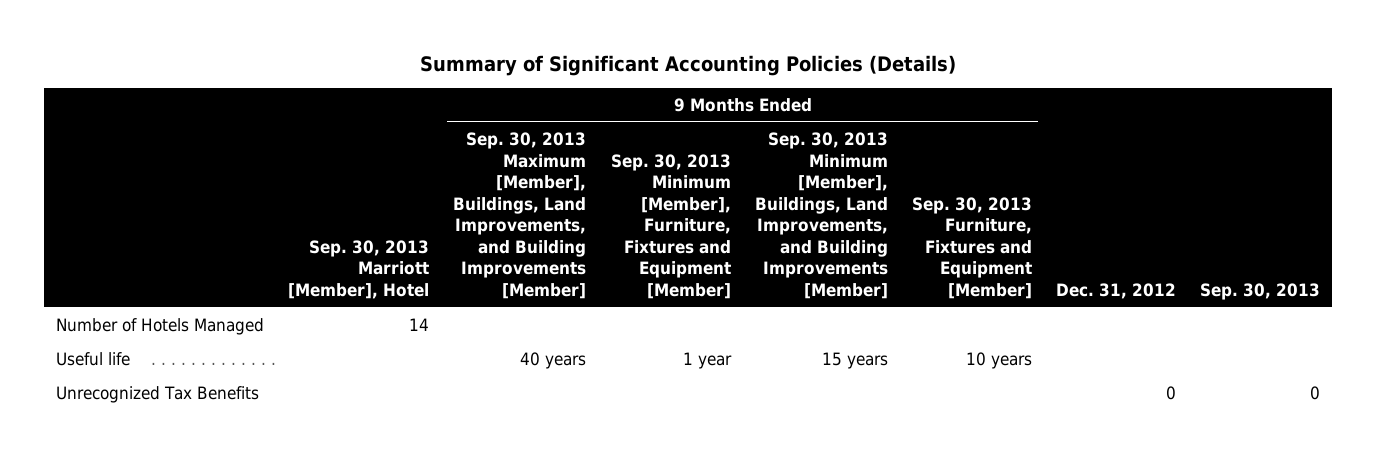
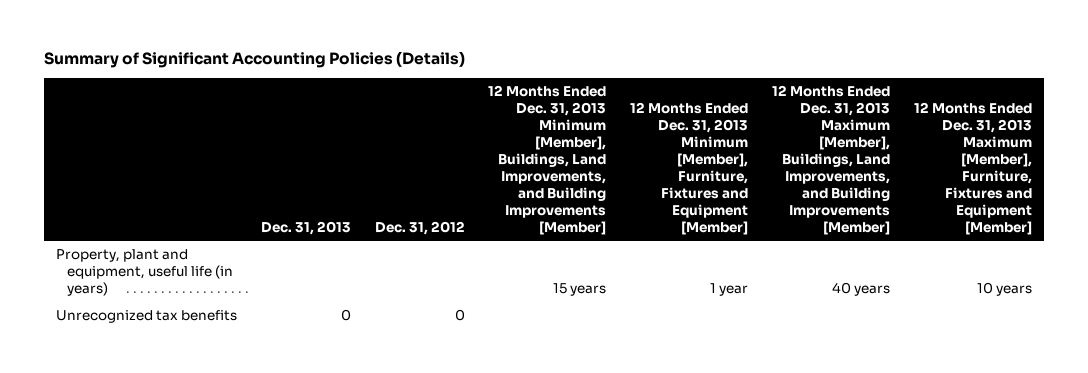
- | Sep. 30, 2013 Marriott [Member], Hotel | 9 Months Ended Sep. 30, 2013 Maximum [Member], Buildings, Land Improvements, and Building Improvements [Member] | 9 Months Ended Sep. 30, 2013 Minimum [Member], Furniture, Fixtures and Equipment [Member] | 9 Months Ended Sep. 30, 2013 Minimum [Member], Buildings, Land Improvements, and Building Improvements [Member] | 9 Months Ended Sep. 30, 2013 Furniture, Fixtures and Equipment [Member] | Dec. 31, 2012 | Sep. 30, 2013
+ | Dec. 31, 2013 | Dec. 31, 2012 | 12 Months Ended Dec. 31, 2013 Minimum [Member], Buildings, Land Improvements, and Building Improvements [Member] | 12 Months Ended Dec. 31, 2013 Minimum [Member], Furniture, Fixtures and Equipment [Member] | 12 Months Ended Dec. 31, 2013 Maximum [Member], Buildings, Land Improvements, and Building Improvements [Member] | 12 Months Ended Dec. 31, 2013 Maximum [Member], Furniture, Fixtures and Equipment [Member]
- Number of Hotels Managed | 14 | | | | | |
- Useful life | | 40 years | 1 year | 15 years | 10 years | |
- Unrecognized Tax Benefits | | | | | | 0 | 0
+ Property, plant and equipment, useful life (in years) | | | 15 years | 1 year | 40 years | 10 years
+ Unrecognized tax benefits | 0 | 0 | | | |

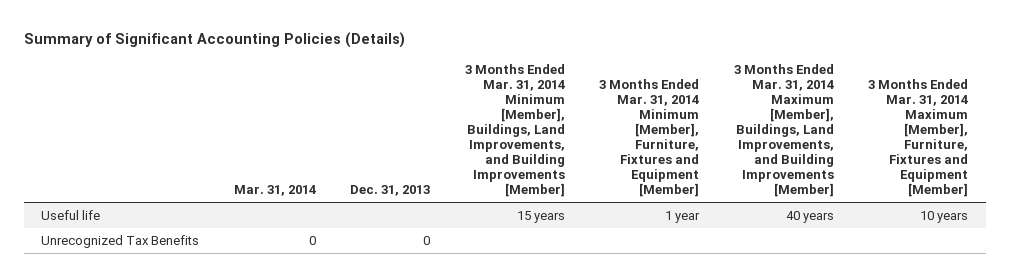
- | Dec. 31, 2013 | Dec. 31, 2012 | 12 Months Ended Dec. 31, 2013 Minimum [Member], Buildings, Land Improvements, and Building Improvements [Member] | 12 Months Ended Dec. 31, 2013 Minimum [Member], Furniture, Fixtures and Equipment [Member] | 12 Months Ended Dec. 31, 2013 Maximum [Member], Buildings, Land Improvements, and Building Improvements [Member] | 12 Months Ended Dec. 31, 2013 Maximum [Member], Furniture, Fixtures and Equipment [Member]
+ | Mar. 31, 2014 | Dec. 31, 2013 | 3 Months Ended Mar. 31, 2014 Minimum [Member], Buildings, Land Improvements, and Building Improvements [Member] | 3 Months Ended Mar. 31, 2014 Minimum [Member], Furniture, Fixtures and Equipment [Member] | 3 Months Ended Mar. 31, 2014 Maximum [Member], Buildings, Land Improvements, and Building Improvements [Member] | 3 Months Ended Mar. 31, 2014 Maximum [Member], Furniture, Fixtures and Equipment [Member]
- Property, plant and equipment, useful life (in years) | | | 15 years | 1 year | 40 years | 10 years
- Unrecognized tax benefits | 0 | 0 | | | |
+ Useful life | | | 15 years | 1 year | 40 years | 10 years
+ Unrecognized Tax Benefits | 0 | 0 | | | |

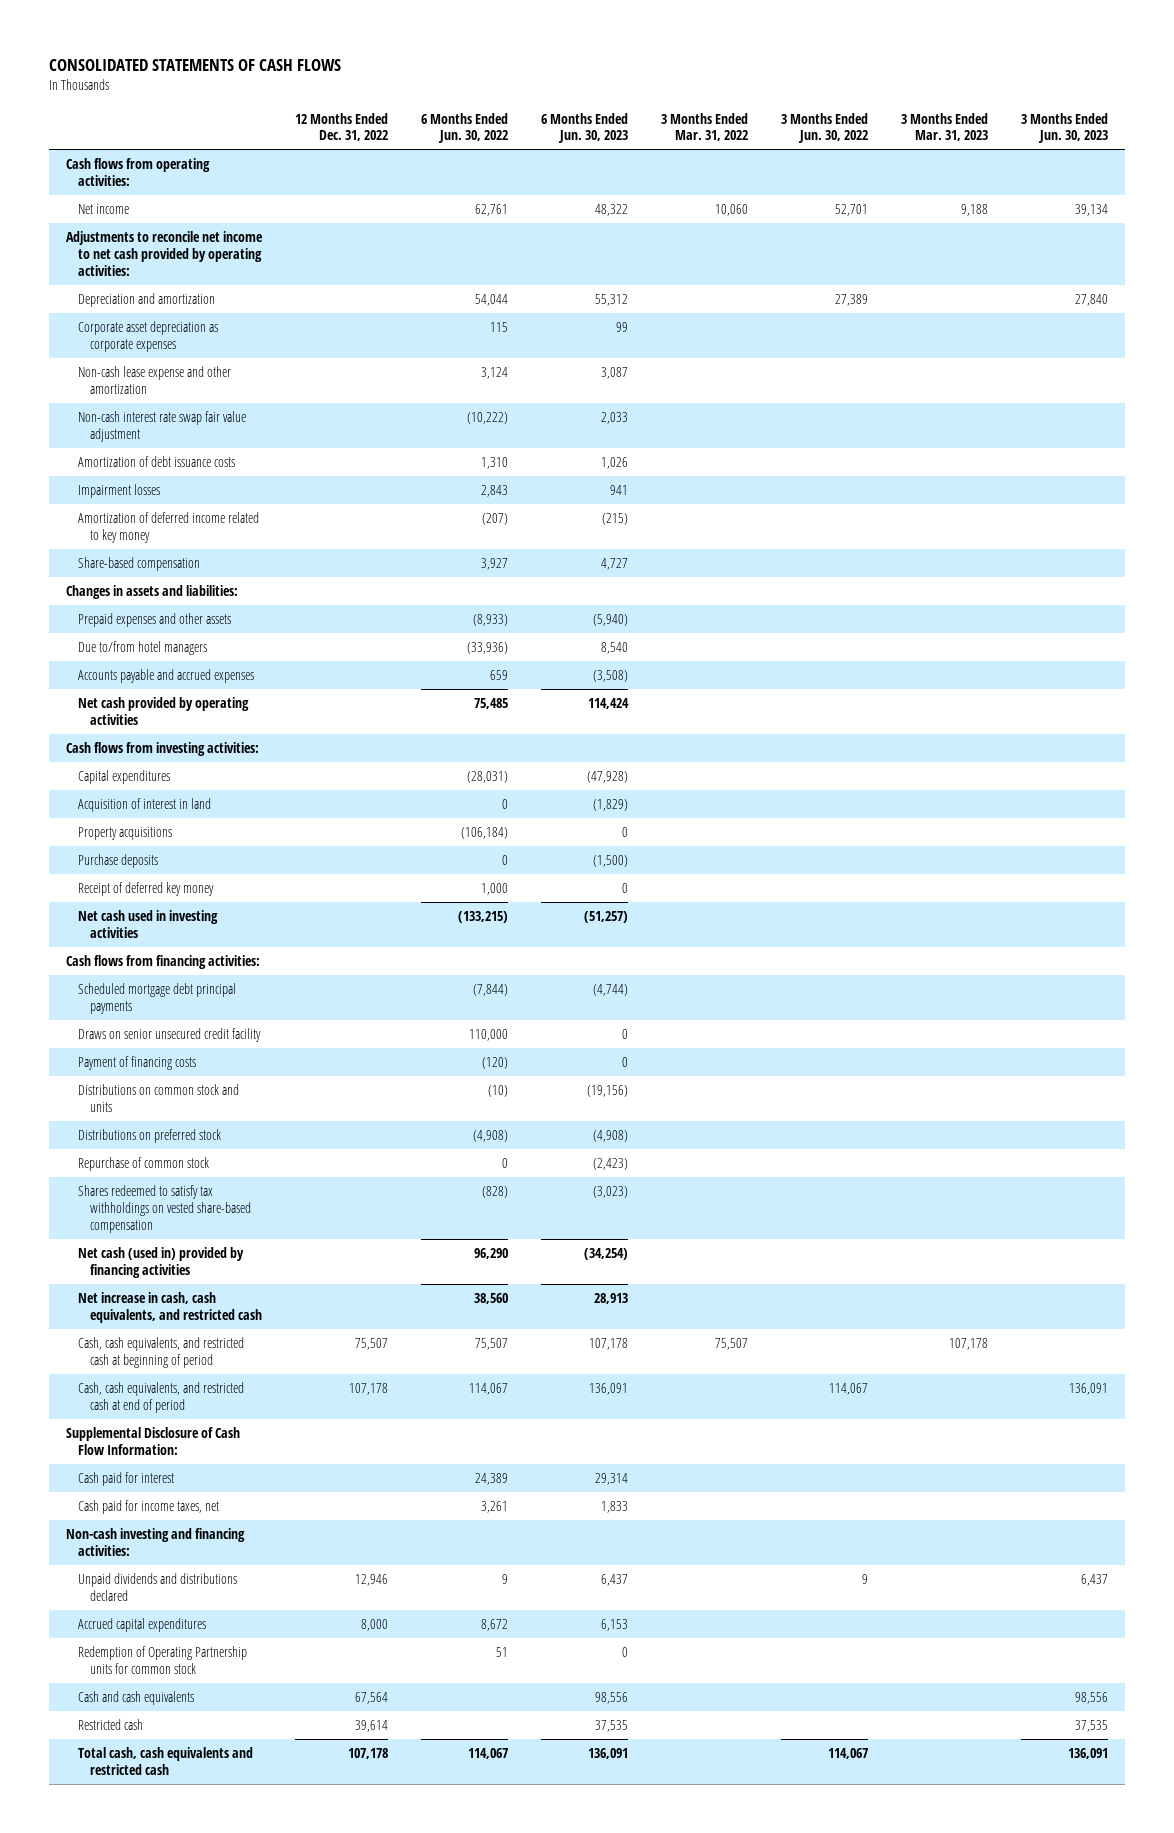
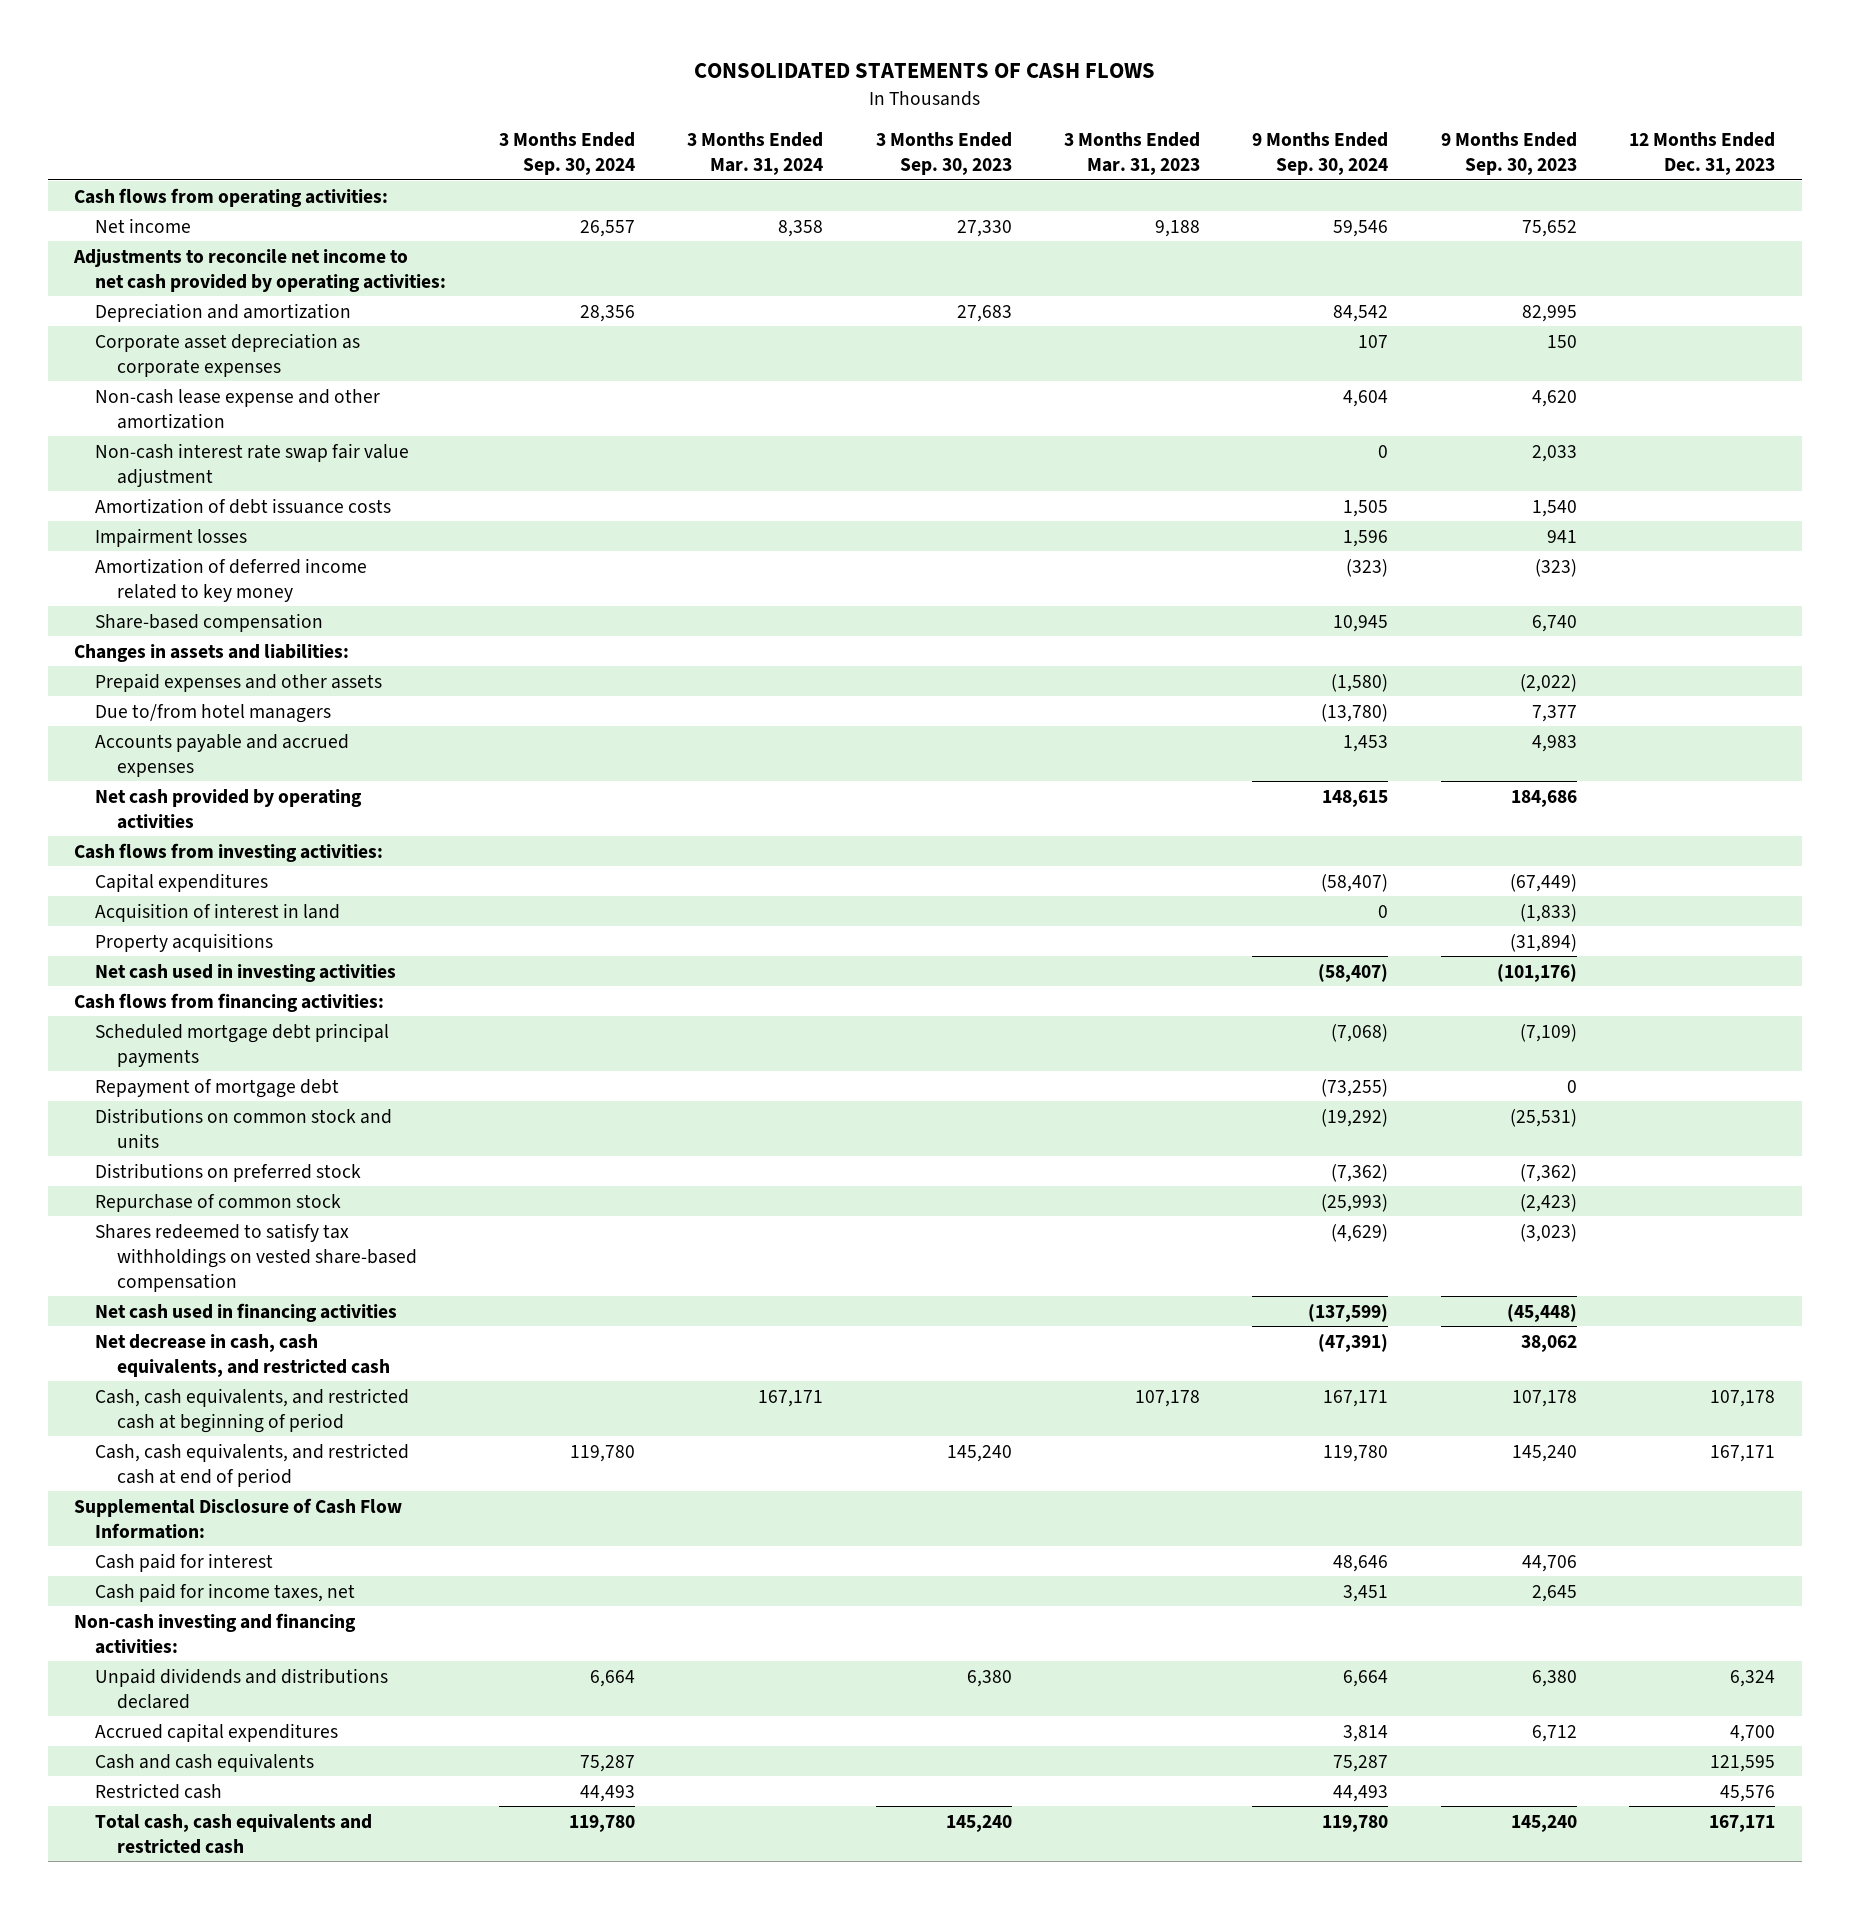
- | 12 Months Ended Dec. 31, 2022 | 6 Months Ended Jun. 30, 2022 | 6 Months Ended Jun. 30, 2023 | 3 Months Ended Mar. 31, 2022 | 3 Months Ended Jun. 30, 2022 | 3 Months Ended Mar. 31, 2023 | 3 Months Ended Jun. 30, 2023
+ | 3 Months Ended Sep. 30, 2024 | 3 Months Ended Mar. 31, 2024 | 3 Months Ended Sep. 30, 2023 | 3 Months Ended Mar. 31, 2023 | 9 Months Ended Sep. 30, 2024 | 9 Months Ended Sep. 30, 2023 | 12 Months Ended Dec. 31, 2023
- Purchase deposits | | 0 | (1,500) | | | |
- Receipt of deferred key money | | 1,000 | 0 | | | |
- Draws on senior unsecured credit facility | | 110,000 | 0 | | | |
- Payment of financing costs | | (120) | 0 | | | |
+ Repayment of mortgage debt | | | | | (73,255) | 0 |
- Net cash (used in) provided by financing activities | | 96,290 | (34,254) | | | |
- Net increase in cash, cash equivalents, and restricted cash | | 38,560 | 28,913 | | | |
+ Net cash used in financing activities | | | | | (137,599) | (45,448) |
+ Net decrease in cash, cash equivalents, and restricted cash | | | | | (47,391) | 38,062 |
- Redemption of Operating Partnership units for common stock | | 51 | 0 | | | |

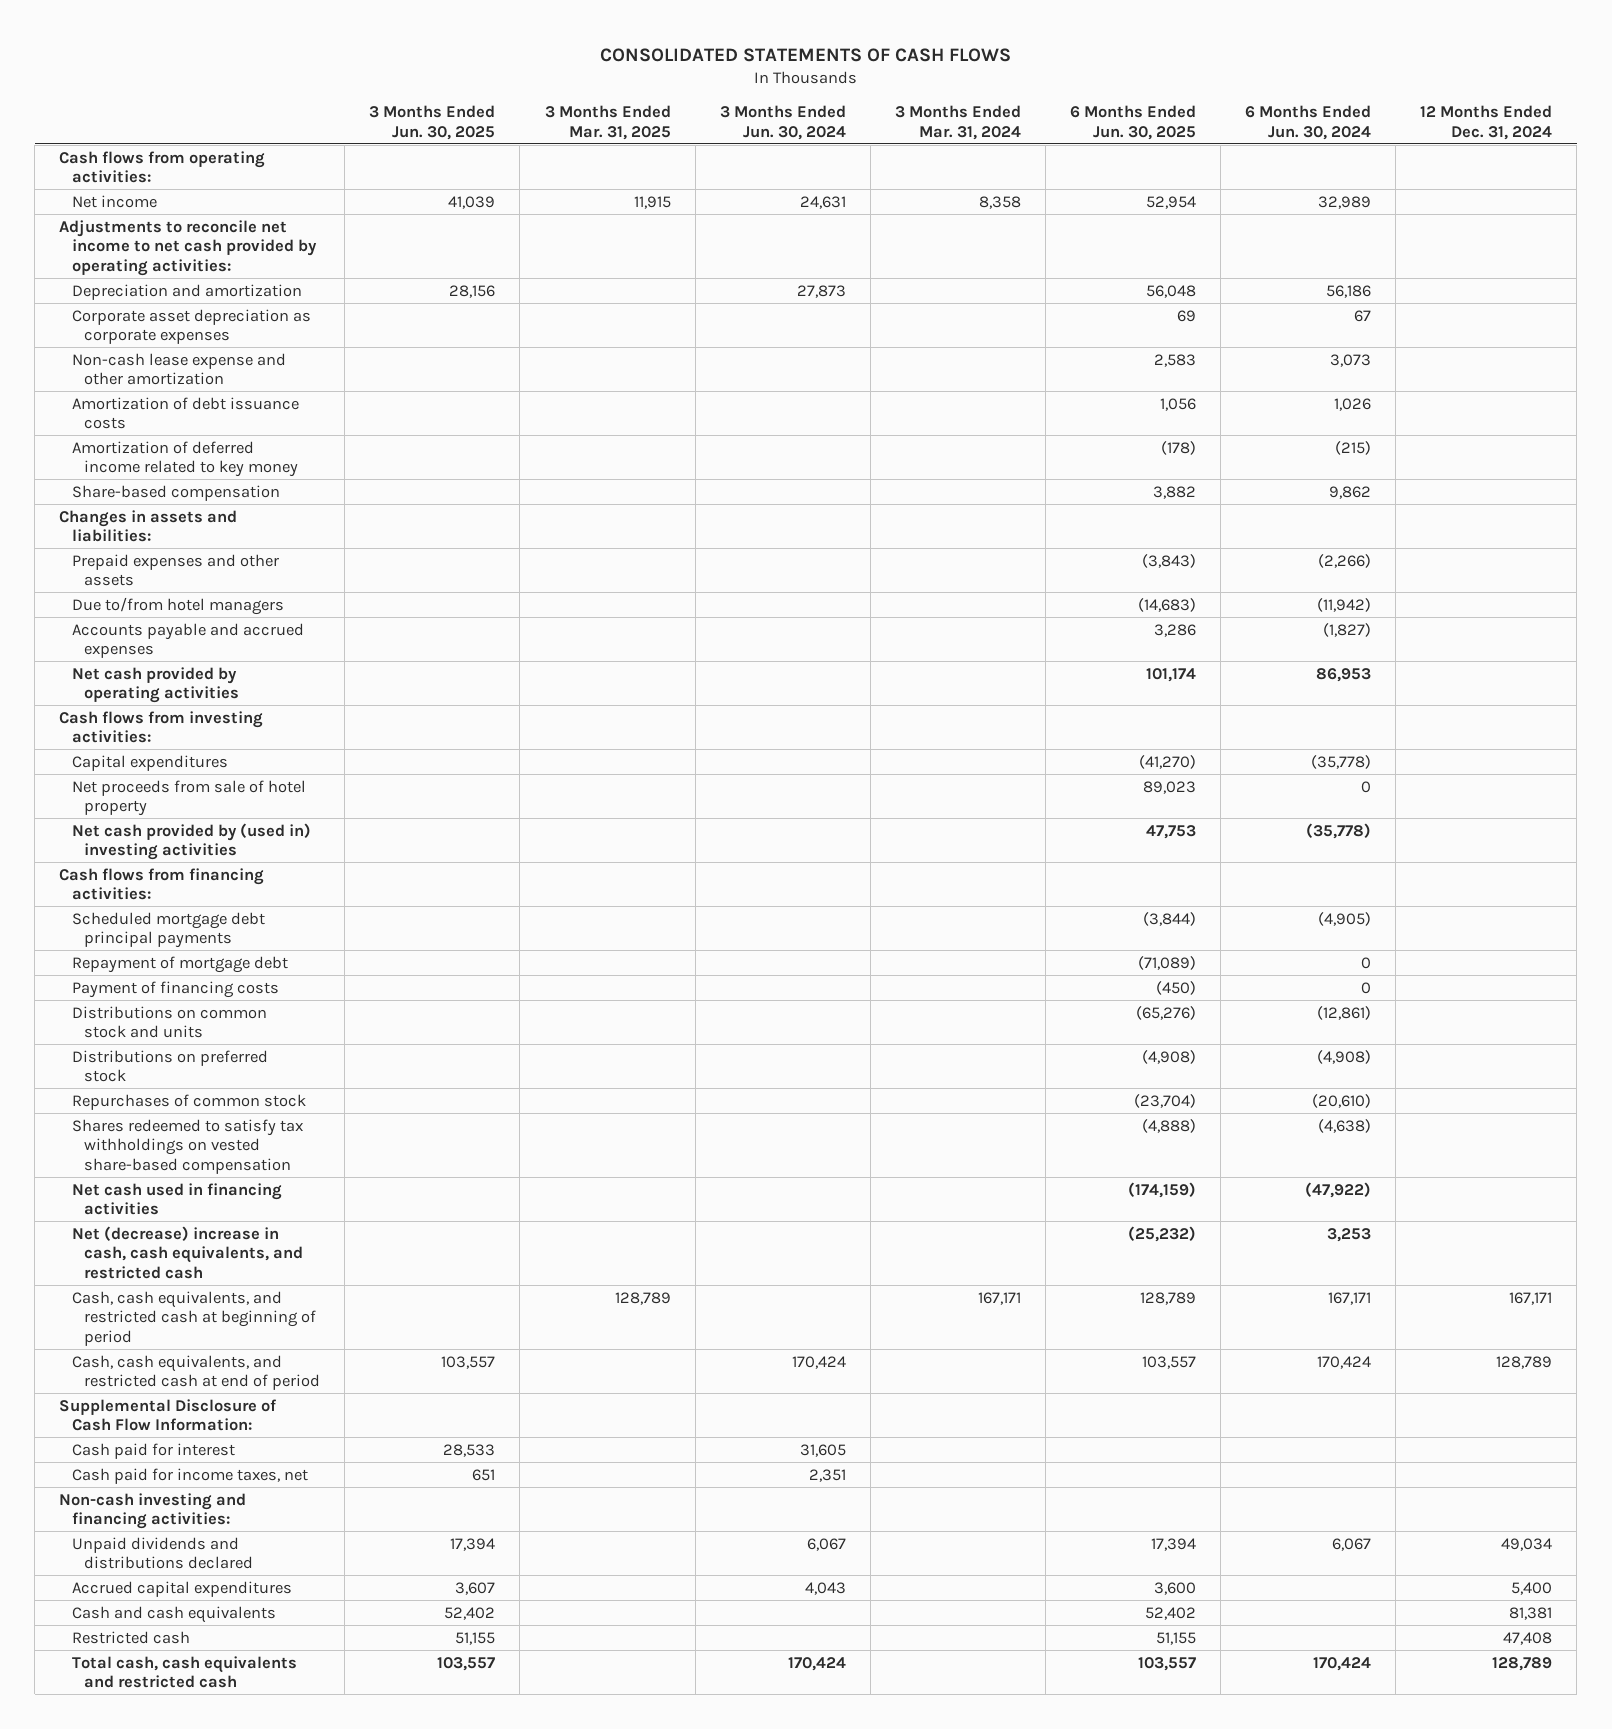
- | 3 Months Ended Sep. 30, 2024 | 3 Months Ended Mar. 31, 2024 | 3 Months Ended Sep. 30, 2023 | 3 Months Ended Mar. 31, 2023 | 9 Months Ended Sep. 30, 2024 | 9 Months Ended Sep. 30, 2023 | 12 Months Ended Dec. 31, 2023
+ | 3 Months Ended Jun. 30, 2025 | 3 Months Ended Mar. 31, 2025 | 3 Months Ended Jun. 30, 2024 | 3 Months Ended Mar. 31, 2024 | 6 Months Ended Jun. 30, 2025 | 6 Months Ended Jun. 30, 2024 | 12 Months Ended Dec. 31, 2024
- Non-cash interest rate swap fair value adjustment | | | | | 0 | 2,033 |
- Impairment losses | | | | | 1,596 | 941 |
- Acquisition of interest in land | | | | | 0 | (1,833) |
- Property acquisitions | | | | | | (31,894) |
- Net cash used in investing activities | | | | | (58,407) | (101,176) |
+ Net proceeds from sale of hotel property | | | | | 89,023 | 0 |
+ Net cash provided by (used in) investing activities | | | | | 47,753 | (35,778) |
+ Payment of financing costs | | | | | (450) | 0 |
- Repurchase of common stock | | | | | (25,993) | (2,423) |
+ Repurchases of common stock | | | | | (23,704) | (20,610) |
- Net decrease in cash, cash equivalents, and restricted cash | | | | | (47,391) | 38,062 |
+ Net (decrease) increase in cash, cash equivalents, and restricted cash | | | | | (25,232) | 3,253 |

